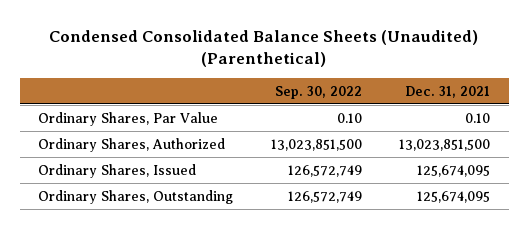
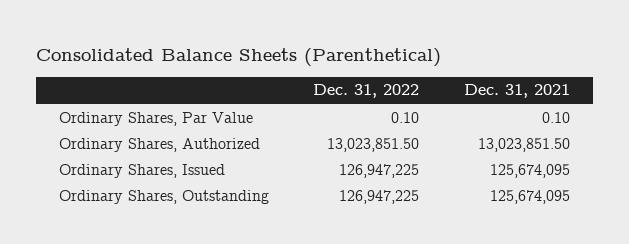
- Condensed Consolidated Balance Sheets (Unaudited) (Parenthetical)
+ Consolidated Balance Sheets (Parenthetical)
- | Sep. 30, 2022 | Dec. 31, 2021
+ | Dec. 31, 2022 | Dec. 31, 2021
- Ordinary Shares, Authorized | 13,023,851,500 | 13,023,851,500
+ Ordinary Shares, Authorized | 13,023,851.50 | 13,023,851.50

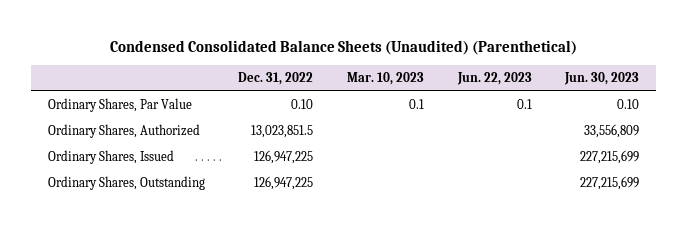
- Consolidated Balance Sheets (Parenthetical)
+ Condensed Consolidated Balance Sheets (Unaudited) (Parenthetical)
- | Dec. 31, 2022 | Dec. 31, 2021
+ | Dec. 31, 2022 | Mar. 10, 2023 | Jun. 22, 2023 | Jun. 30, 2023
- Ordinary Shares, Authorized | 13,023,851.50 | 13,023,851.50
+ Ordinary Shares, Authorized | 13,023,851.5 | | | 33,556,809

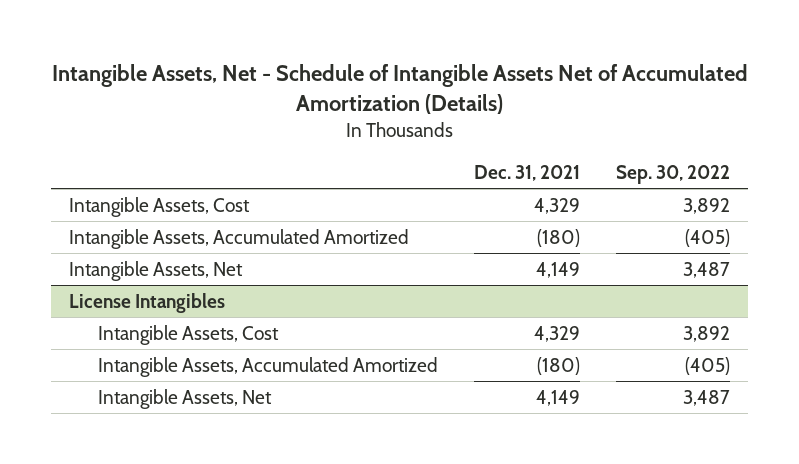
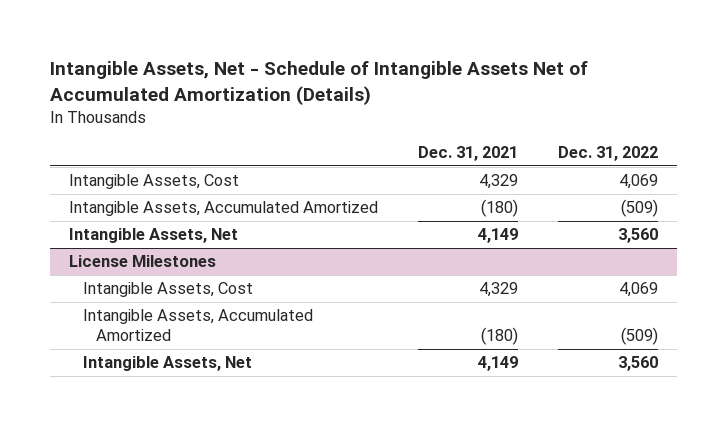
- | Dec. 31, 2021 | Sep. 30, 2022
+ | Dec. 31, 2021 | Dec. 31, 2022
- License Intangibles
+ License Milestones

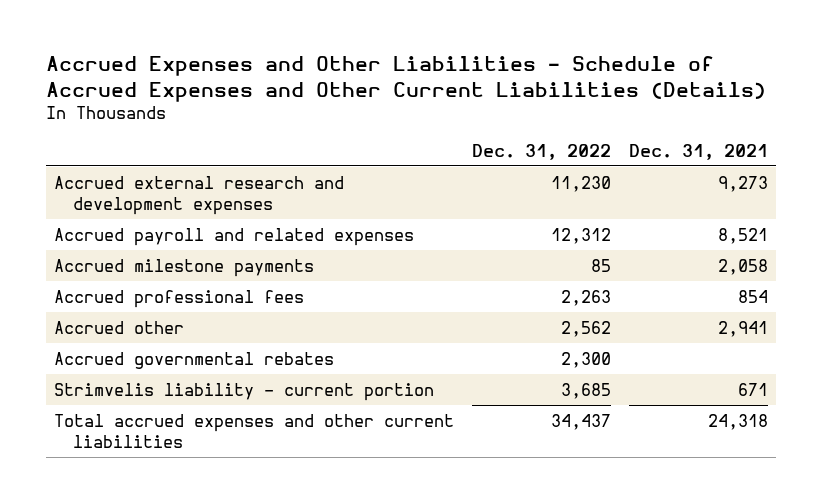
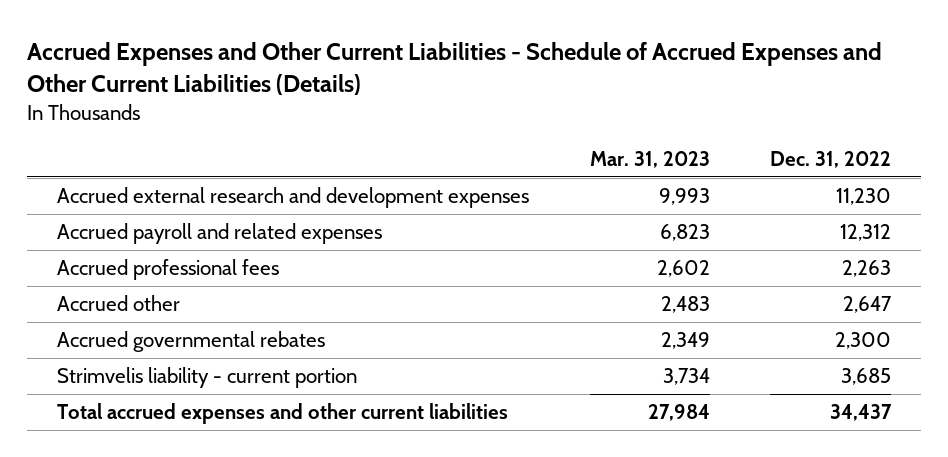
- Accrued Expenses and Other Liabilities - Schedule of Accrued Expenses and Other Current Liabilities (Details)
+ Accrued Expenses and Other Current Liabilities - Schedule of Accrued Expenses and Other Current Liabilities (Details)
- | Dec. 31, 2022 | Dec. 31, 2021
+ | Mar. 31, 2023 | Dec. 31, 2022
- Accrued milestone payments | 85 | 2,058
- Accrued other | 2,562 | 2,941
+ Accrued other | 2,483 | 2,647

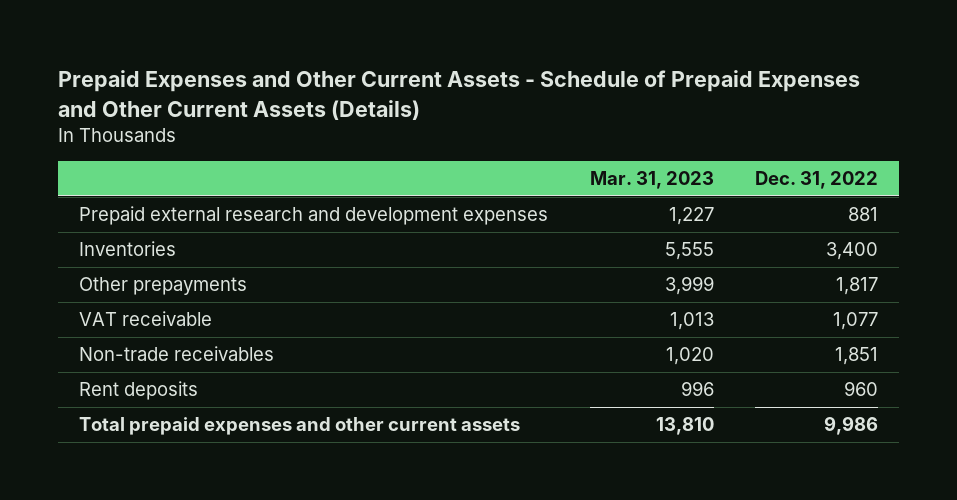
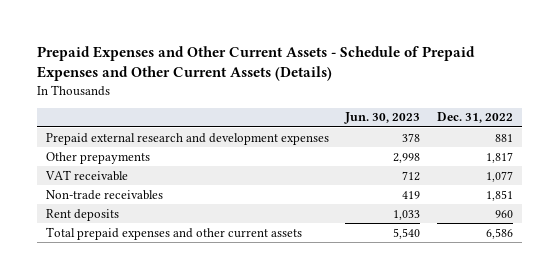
- | Mar. 31, 2023 | Dec. 31, 2022
+ | Jun. 30, 2023 | Dec. 31, 2022
- Inventories | 5,555 | 3,400
- Total prepaid expenses and other current assets | 13,810 | 9,986
+ Total prepaid expenses and other current assets | 5,540 | 6,586

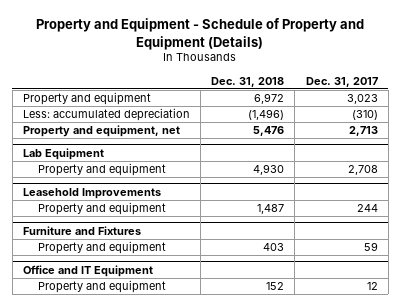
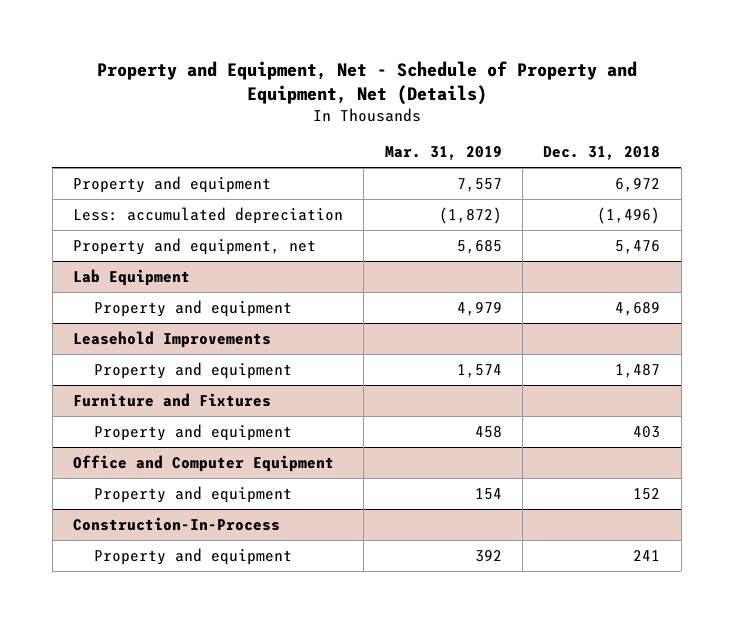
- Property and Equipment - Schedule of Property and Equipment (Details)
+ Property and Equipment, Net - Schedule of Property and Equipment, Net (Details)
- | Dec. 31, 2018 | Dec. 31, 2017
+ | Mar. 31, 2019 | Dec. 31, 2018
@ Lab Equipment
- Property and equipment | 4,930 | 2,708
+ Property and equipment | 4,979 | 4,689
- Office and IT Equipment
+ Office and Computer Equipment
+ Construction-In-Process
+ Property and equipment | 392 | 241

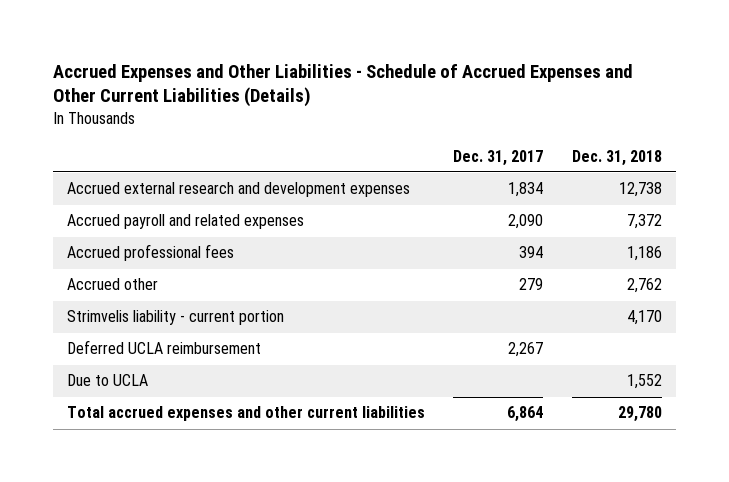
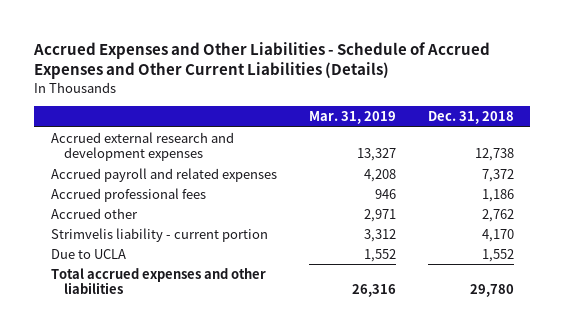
- | Dec. 31, 2017 | Dec. 31, 2018
+ | Mar. 31, 2019 | Dec. 31, 2018
- Deferred UCLA reimbursement | 2,267 |
- Total accrued expenses and other current liabilities | 6,864 | 29,780
+ Total accrued expenses and other liabilities | 26,316 | 29,780

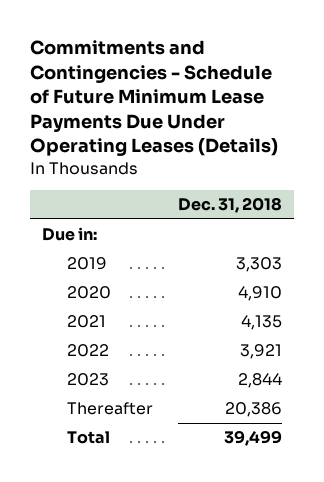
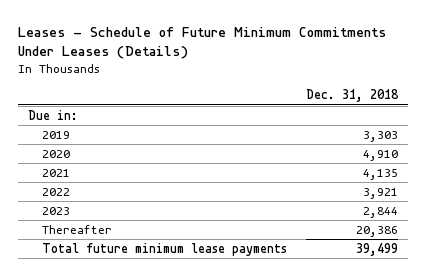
- Commitments and Contingencies - Schedule of Future Minimum Lease Payments Due Under Operating Leases (Details)
+ Leases - Schedule of Future Minimum Commitments Under Leases (Details)
- Total | 39,499
+ Total future minimum lease payments | 39,499

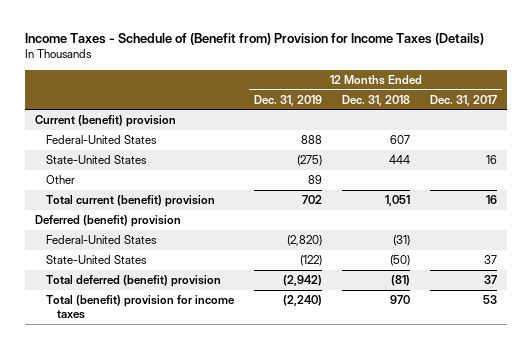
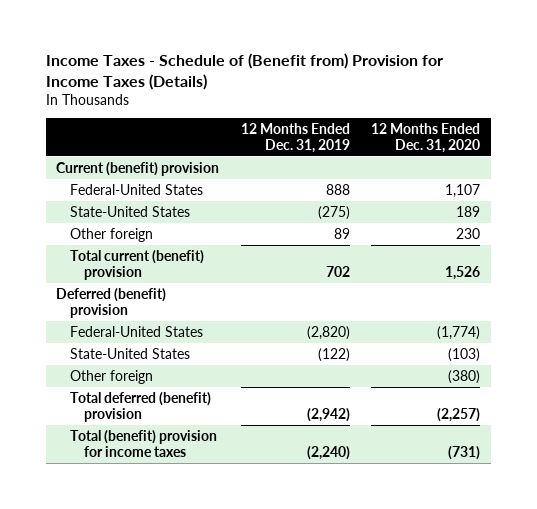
- | 12 Months Ended Dec. 31, 2019 | 12 Months Ended Dec. 31, 2018 | 12 Months Ended Dec. 31, 2017
+ | 12 Months Ended Dec. 31, 2019 | 12 Months Ended Dec. 31, 2020
- Other | 89 | |
+ Other foreign | 89 | 230
+ Other foreign | | (380)

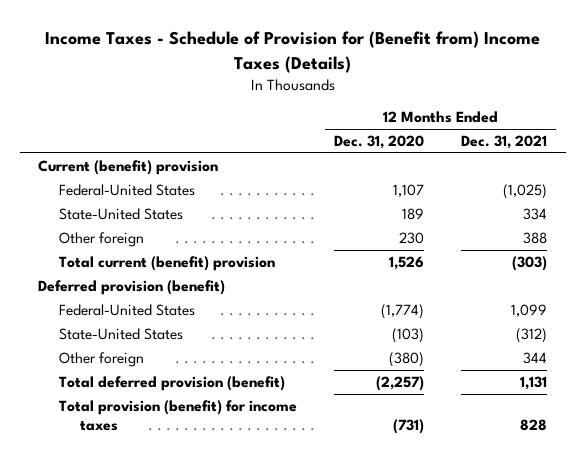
- Income Taxes - Schedule of (Benefit from) Provision for Income Taxes (Details)
+ Income Taxes - Schedule of Provision for (Benefit from) Income Taxes (Details)
- | 12 Months Ended Dec. 31, 2019 | 12 Months Ended Dec. 31, 2020
+ | 12 Months Ended Dec. 31, 2020 | 12 Months Ended Dec. 31, 2021
- Deferred (benefit) provision
+ Deferred provision (benefit)
- Total deferred (benefit) provision | (2,942) | (2,257)
- Total (benefit) provision for income taxes | (2,240) | (731)
+ Total deferred provision (benefit) | (2,257) | 1,131
+ Total provision (benefit) for income taxes | (731) | 828

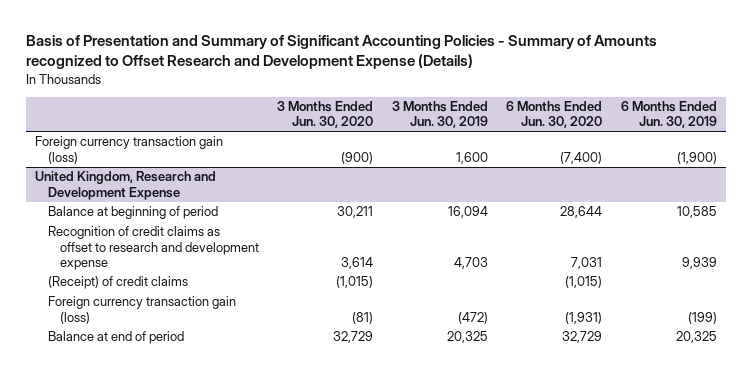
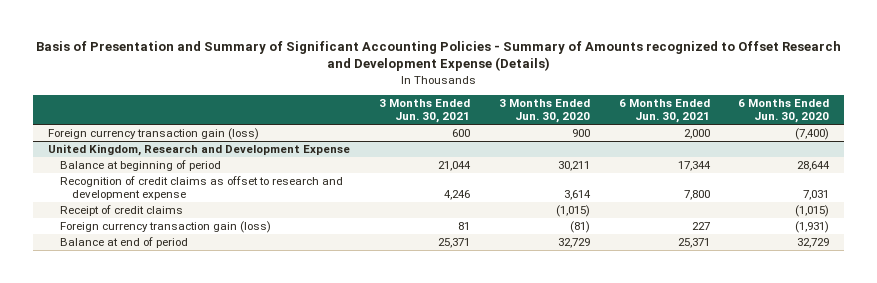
- | 3 Months Ended Jun. 30, 2020 | 3 Months Ended Jun. 30, 2019 | 6 Months Ended Jun. 30, 2020 | 6 Months Ended Jun. 30, 2019
+ | 3 Months Ended Jun. 30, 2021 | 3 Months Ended Jun. 30, 2020 | 6 Months Ended Jun. 30, 2021 | 6 Months Ended Jun. 30, 2020
- Foreign currency transaction gain (loss) | (900) | 1,600 | (7,400) | (1,900)
+ Foreign currency transaction gain (loss) | 600 | 900 | 2,000 | (7,400)
@ United Kingdom, Research and Development Expense
- (Receipt) of credit claims | (1,015) | | (1,015) |
+ Receipt of credit claims | | (1,015) | | (1,015)

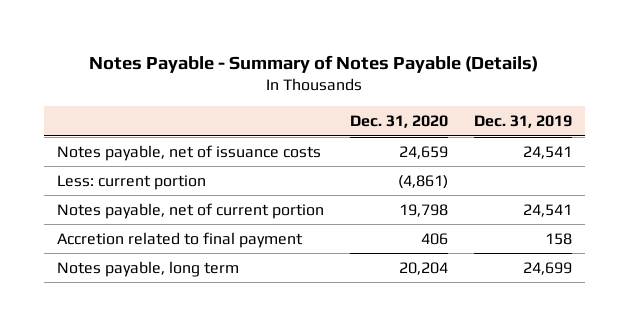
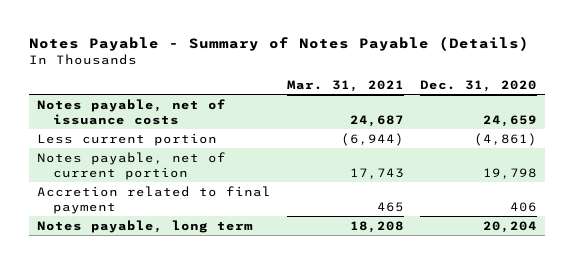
- | Dec. 31, 2020 | Dec. 31, 2019
+ | Mar. 31, 2021 | Dec. 31, 2020
- Less: current portion | (4,861) |
+ Less current portion | (6,944) | (4,861)

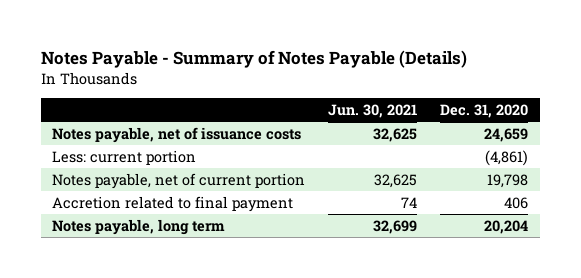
- | Mar. 31, 2021 | Dec. 31, 2020
+ | Jun. 30, 2021 | Dec. 31, 2020
- Less current portion | (6,944) | (4,861)
+ Less: current portion | | (4,861)

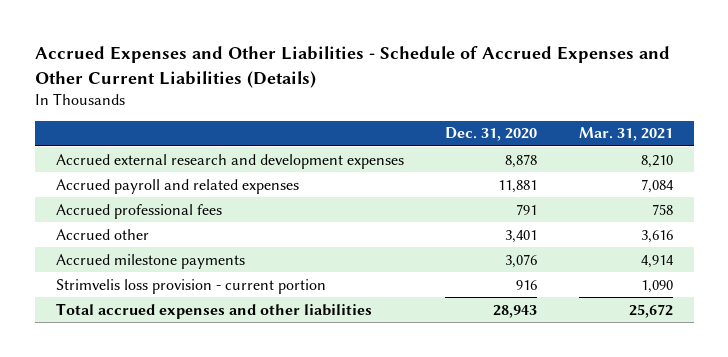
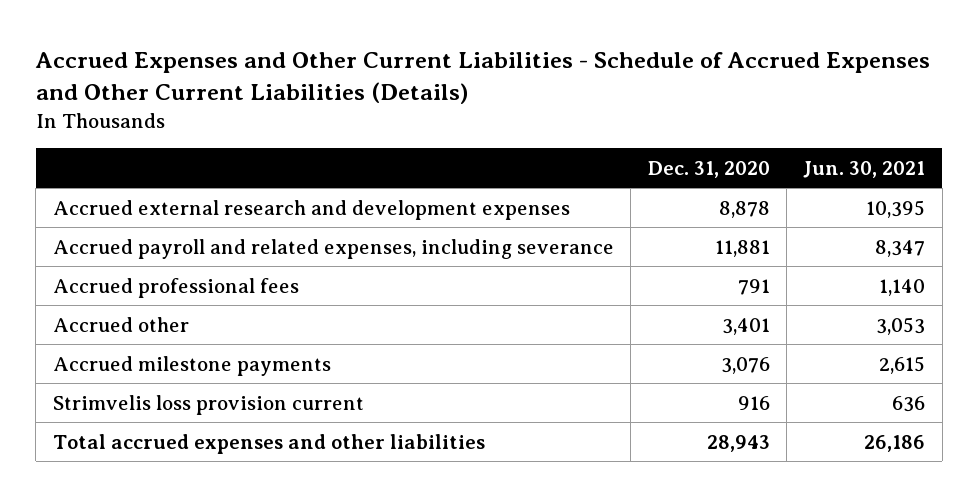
- Accrued Expenses and Other Liabilities - Schedule of Accrued Expenses and Other Current Liabilities (Details)
+ Accrued Expenses and Other Current Liabilities - Schedule of Accrued Expenses and Other Current Liabilities (Details)
- | Dec. 31, 2020 | Mar. 31, 2021
+ | Dec. 31, 2020 | Jun. 30, 2021
- Accrued payroll and related expenses | 11,881 | 7,084
+ Accrued payroll and related expenses, including severance | 11,881 | 8,347
- Strimvelis loss provision - current portion | 916 | 1,090
+ Strimvelis loss provision current | 916 | 636

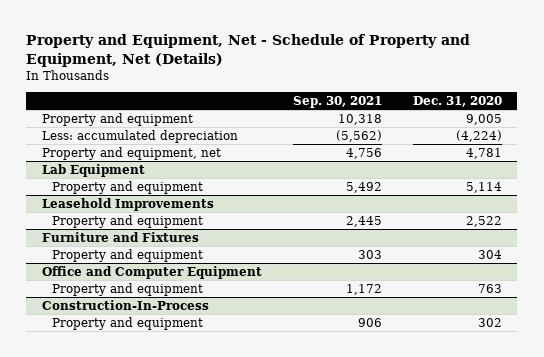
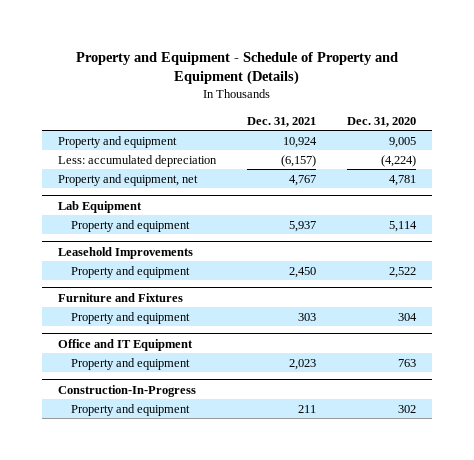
- Property and Equipment, Net - Schedule of Property and Equipment, Net (Details)
+ Property and Equipment - Schedule of Property and Equipment (Details)
- | Sep. 30, 2021 | Dec. 31, 2020
+ | Dec. 31, 2021 | Dec. 31, 2020
- Office and Computer Equipment
+ Office and IT Equipment
- Construction-In-Process
+ Construction-In-Progress

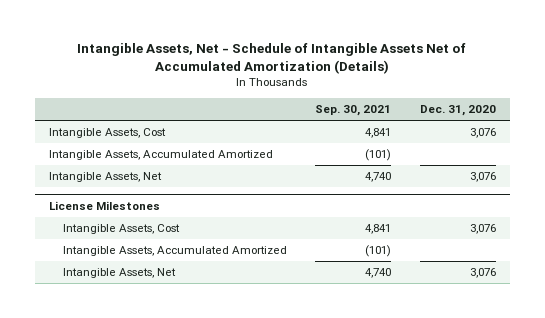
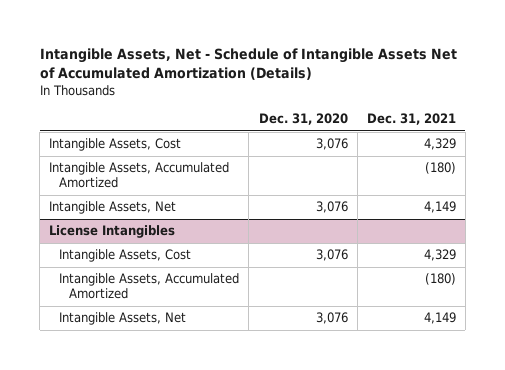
- | Sep. 30, 2021 | Dec. 31, 2020
+ | Dec. 31, 2020 | Dec. 31, 2021
- License Milestones
+ License Intangibles

